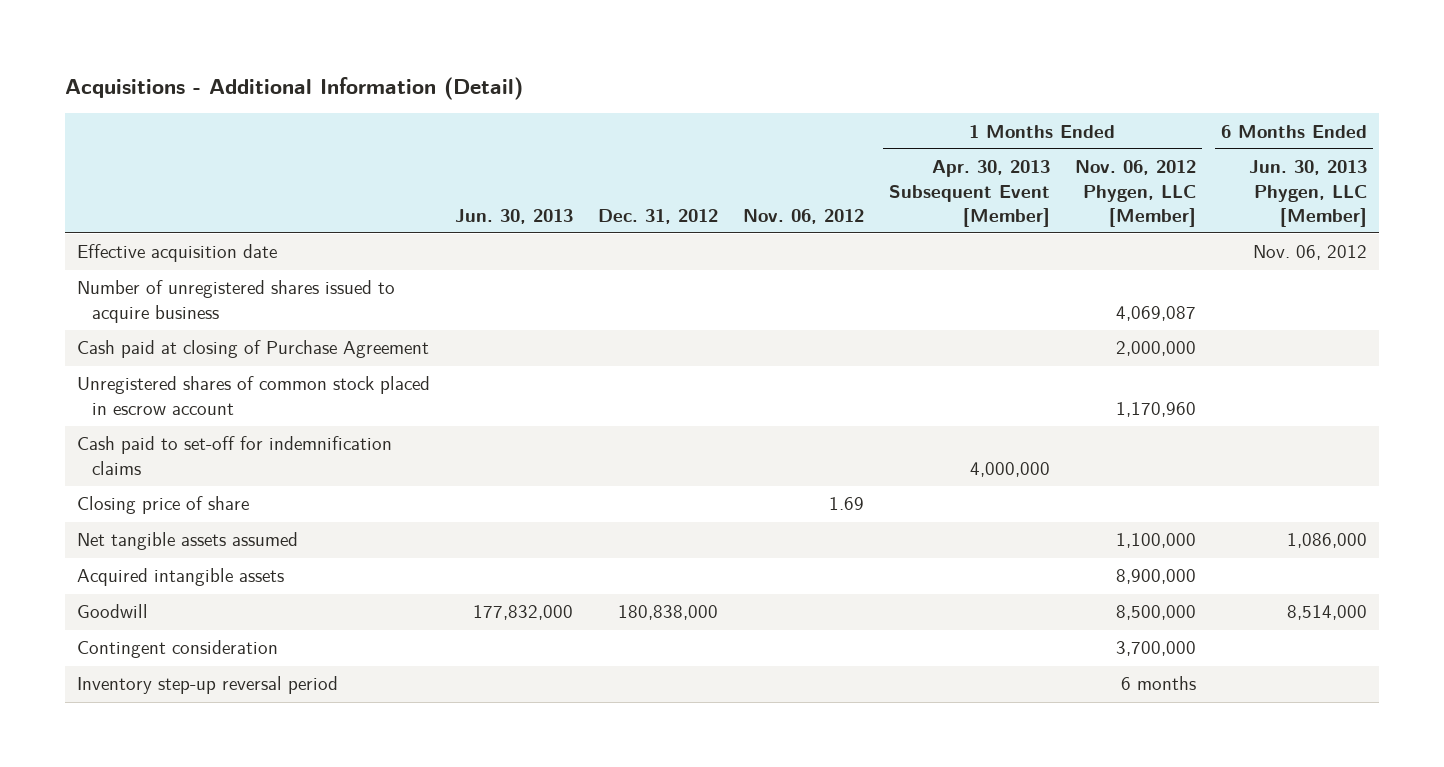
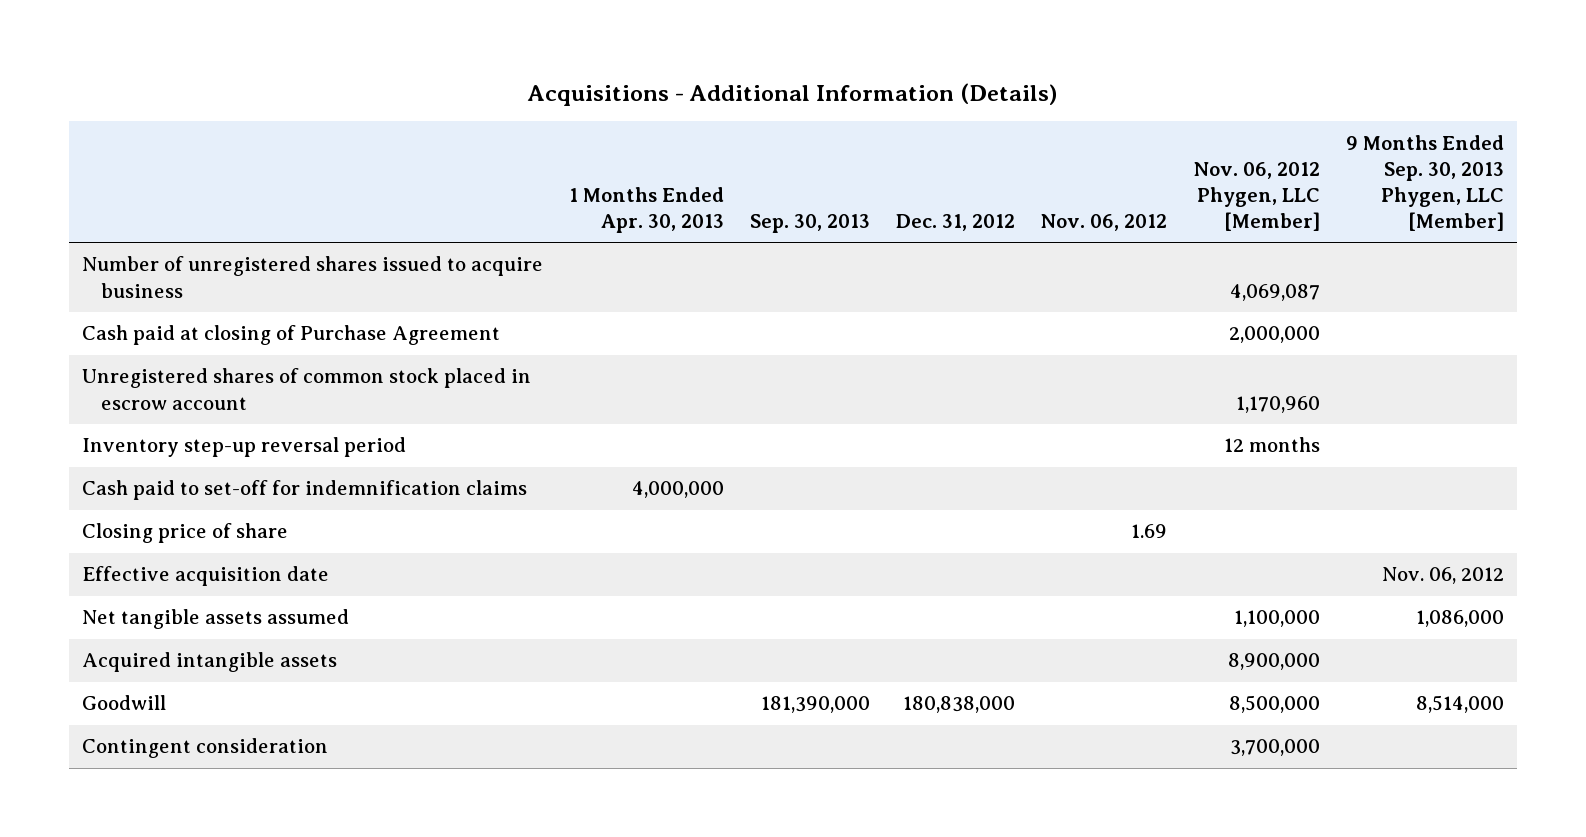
- Acquisitions - Additional Information (Detail)
+ Acquisitions - Additional Information (Details)
- | Jun. 30, 2013 | Dec. 31, 2012 | Nov. 06, 2012 | 1 Months Ended Apr. 30, 2013 Subsequent Event [Member] | 1 Months Ended Nov. 06, 2012 Phygen, LLC [Member] | 6 Months Ended Jun. 30, 2013 Phygen, LLC [Member]
+ | 1 Months Ended Apr. 30, 2013 | Sep. 30, 2013 | Dec. 31, 2012 | Nov. 06, 2012 | Nov. 06, 2012 Phygen, LLC [Member] | 9 Months Ended Sep. 30, 2013 Phygen, LLC [Member]
moved up: Inventory step-up reversal period | | | | | 12 months |
moved down: Effective acquisition date | | | | | | Nov. 06, 2012

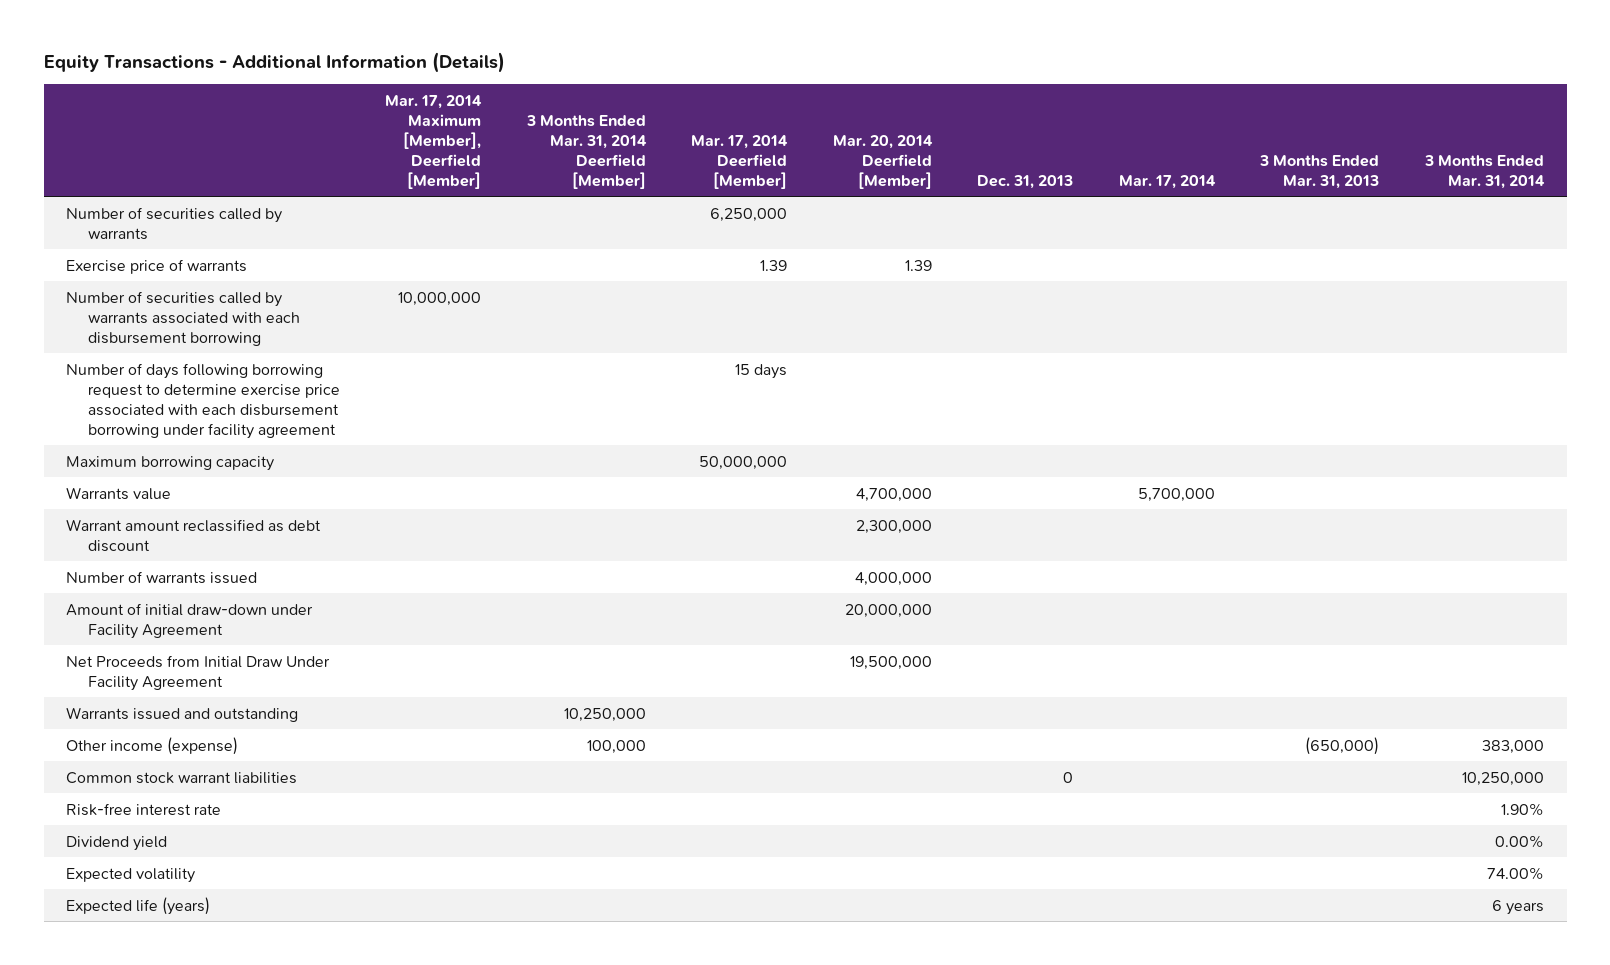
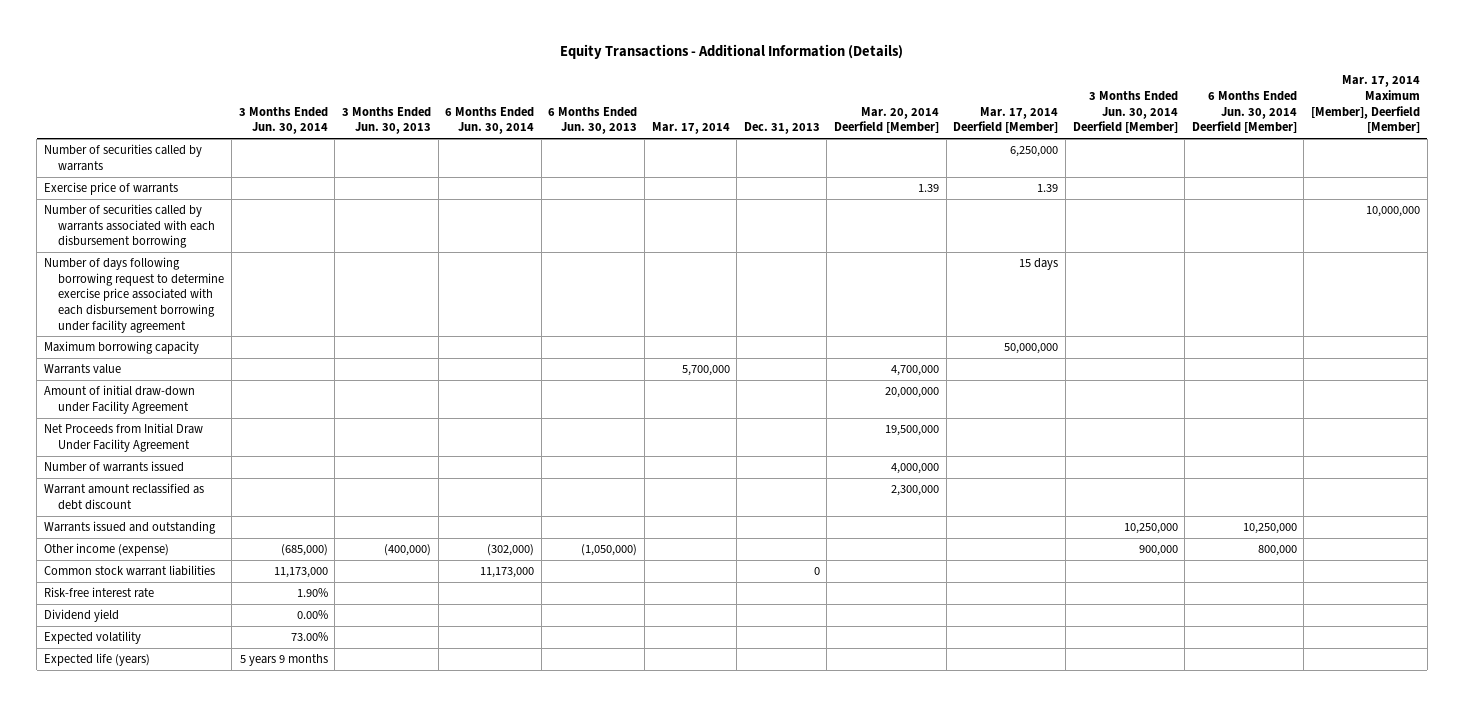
- | Mar. 17, 2014 Maximum [Member], Deerfield [Member] | 3 Months Ended Mar. 31, 2014 Deerfield [Member] | Mar. 17, 2014 Deerfield [Member] | Mar. 20, 2014 Deerfield [Member] | Dec. 31, 2013 | Mar. 17, 2014 | 3 Months Ended Mar. 31, 2013 | 3 Months Ended Mar. 31, 2014
+ | 3 Months Ended Jun. 30, 2014 | 3 Months Ended Jun. 30, 2013 | 6 Months Ended Jun. 30, 2014 | 6 Months Ended Jun. 30, 2013 | Mar. 17, 2014 | Dec. 31, 2013 | Mar. 20, 2014 Deerfield [Member] | Mar. 17, 2014 Deerfield [Member] | 3 Months Ended Jun. 30, 2014 Deerfield [Member] | 6 Months Ended Jun. 30, 2014 Deerfield [Member] | Mar. 17, 2014 Maximum [Member], Deerfield [Member]
moved down: Number of warrants issued | | | | | | | 4,000,000 | | | |
moved down: Warrant amount reclassified as debt discount | | | | | | | 2,300,000 | | | |

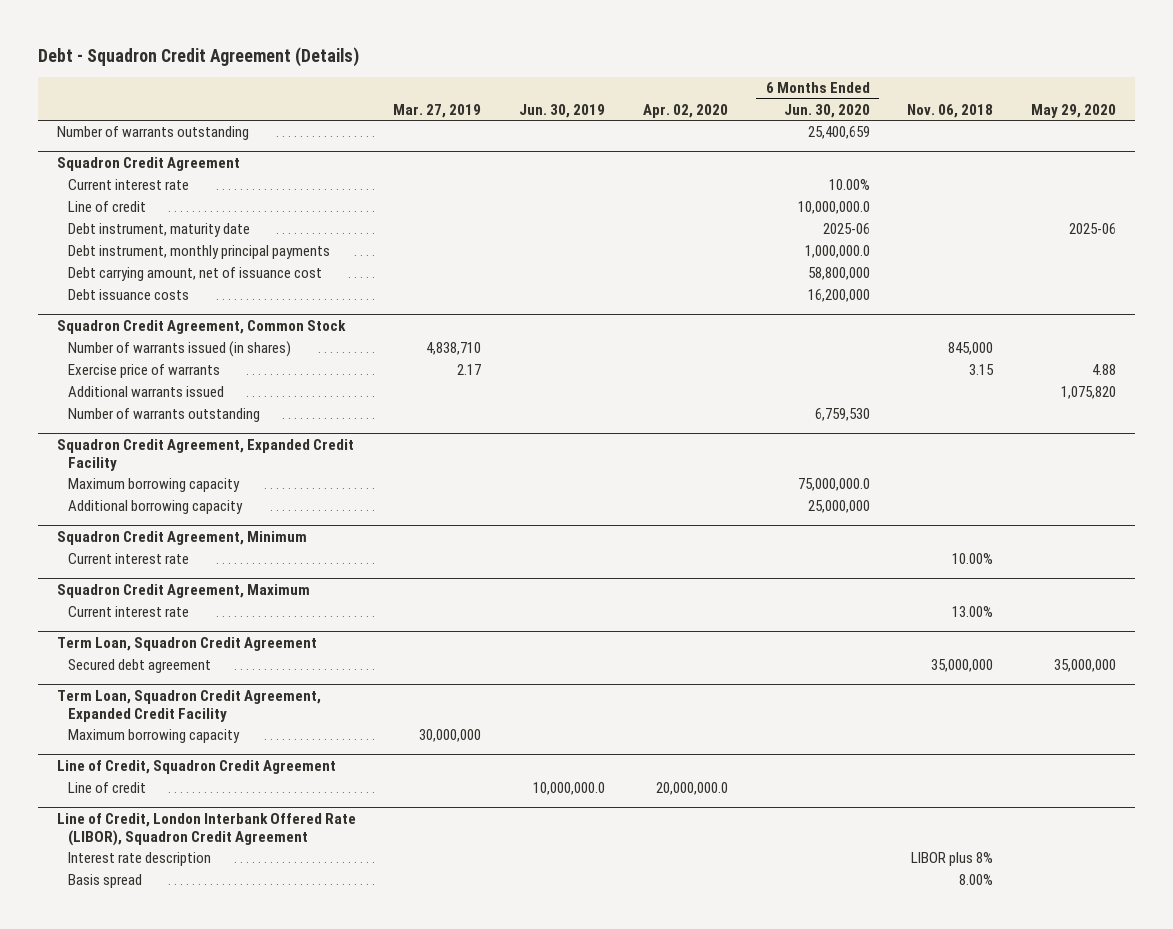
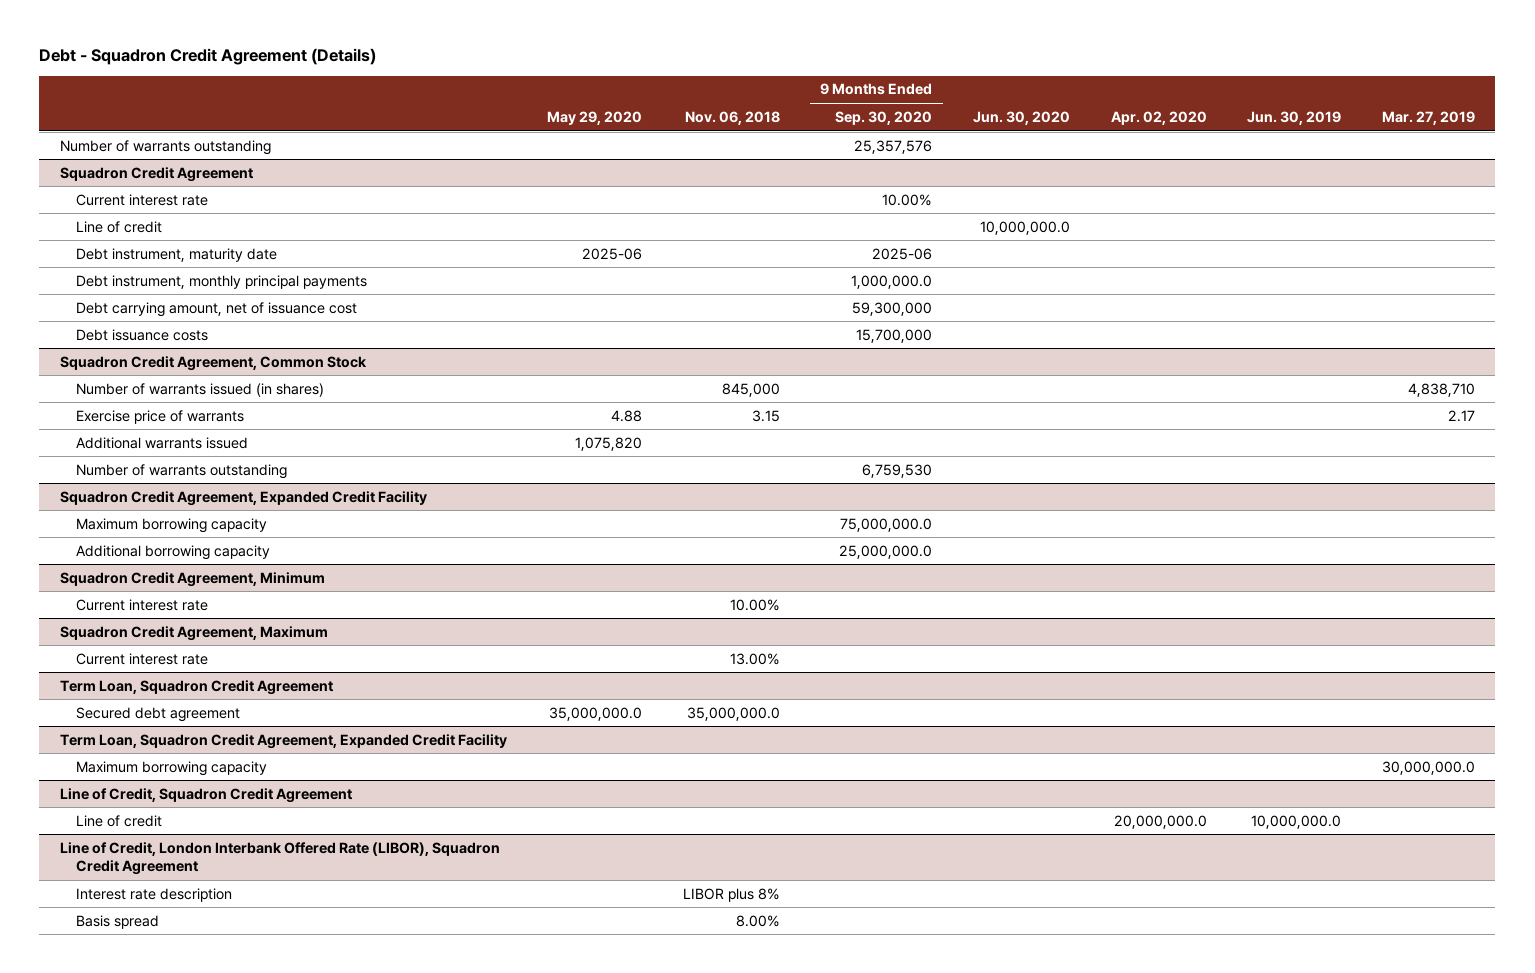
- | Mar. 27, 2019 | Jun. 30, 2019 | Apr. 02, 2020 | 6 Months Ended Jun. 30, 2020 | Nov. 06, 2018 | May 29, 2020
+ | May 29, 2020 | Nov. 06, 2018 | 9 Months Ended Sep. 30, 2020 | Jun. 30, 2020 | Apr. 02, 2020 | Jun. 30, 2019 | Mar. 27, 2019
@ Term Loan, Squadron Credit Agreement
- Secured debt agreement | | | | | 35,000,000 | 35,000,000
+ Secured debt agreement | 35,000,000.0 | 35,000,000.0 | | | | |
@ Term Loan, Squadron Credit Agreement, Expanded Credit Facility
- Maximum borrowing capacity | 30,000,000 | | | | |
+ Maximum borrowing capacity | | | | | | | 30,000,000.0

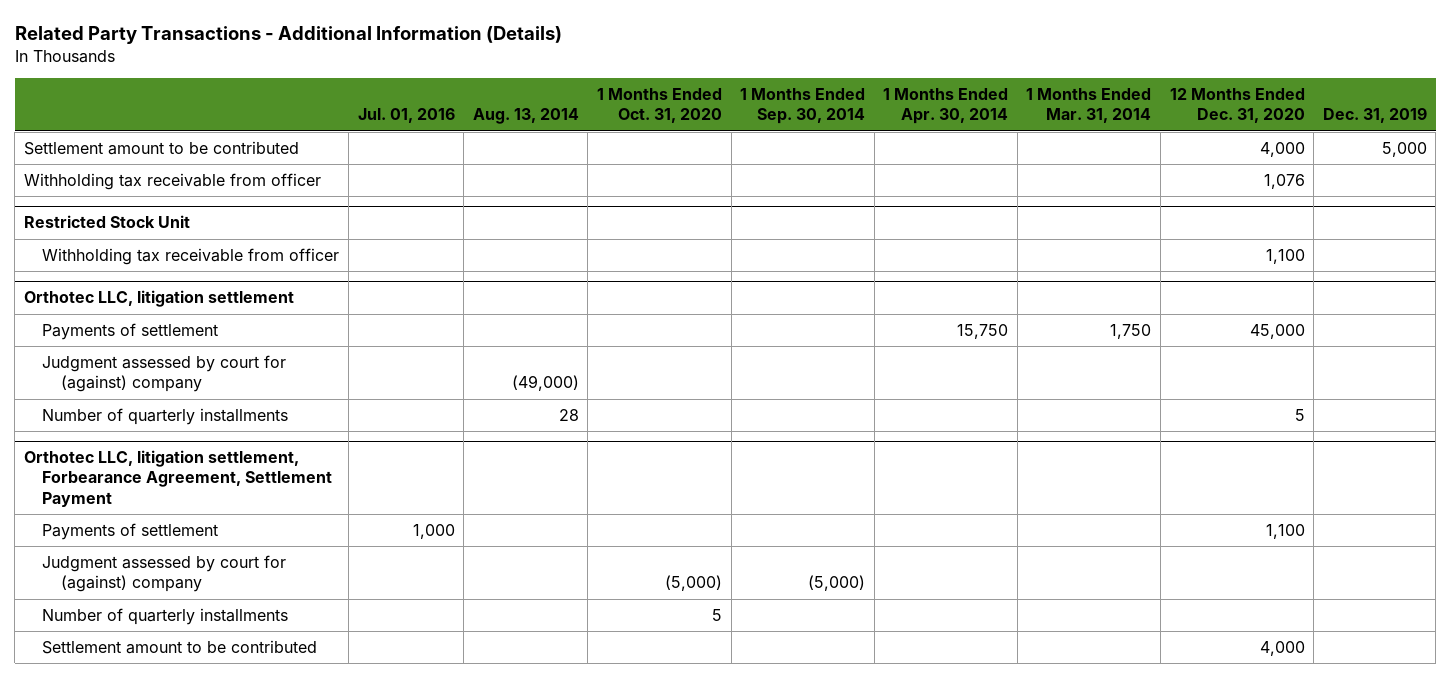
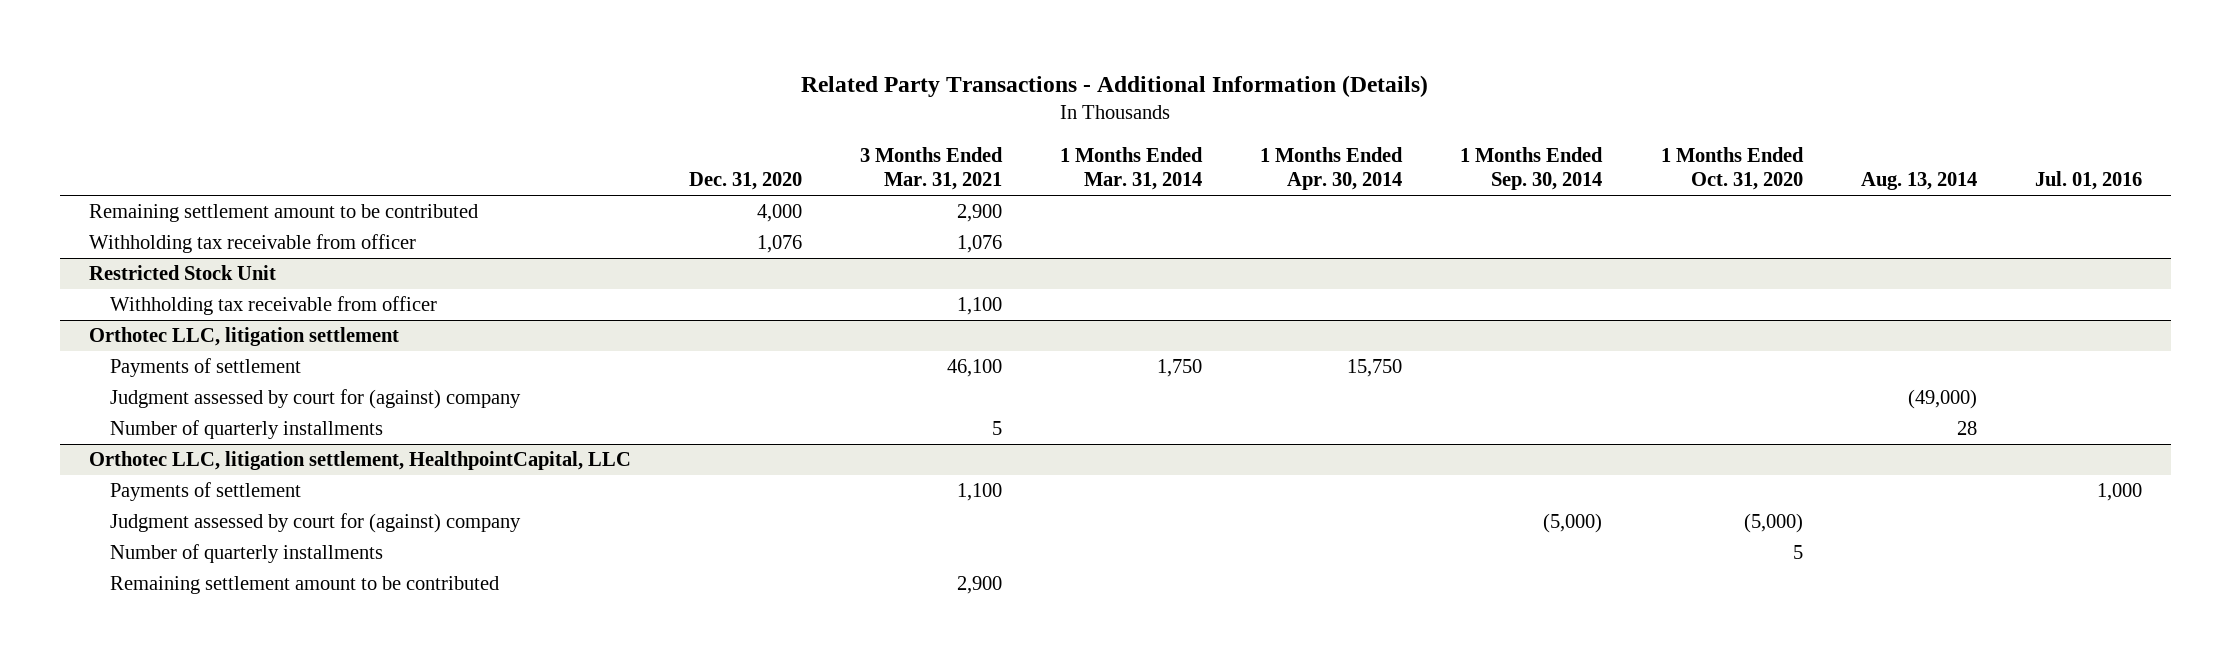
- | Jul. 01, 2016 | Aug. 13, 2014 | 1 Months Ended Oct. 31, 2020 | 1 Months Ended Sep. 30, 2014 | 1 Months Ended Apr. 30, 2014 | 1 Months Ended Mar. 31, 2014 | 12 Months Ended Dec. 31, 2020 | Dec. 31, 2019
+ | Dec. 31, 2020 | 3 Months Ended Mar. 31, 2021 | 1 Months Ended Mar. 31, 2014 | 1 Months Ended Apr. 30, 2014 | 1 Months Ended Sep. 30, 2014 | 1 Months Ended Oct. 31, 2020 | Aug. 13, 2014 | Jul. 01, 2016
- Settlement amount to be contributed | | | | | | | 4,000 | 5,000
+ Remaining settlement amount to be contributed | 4,000 | 2,900 | | | | | |
- Orthotec LLC, litigation settlement, Forbearance Agreement, Settlement Payment
+ Orthotec LLC, litigation settlement, HealthpointCapital, LLC
- Settlement amount to be contributed | | | | | | | 4,000 |
+ Remaining settlement amount to be contributed | | 2,900 | | | | | |

